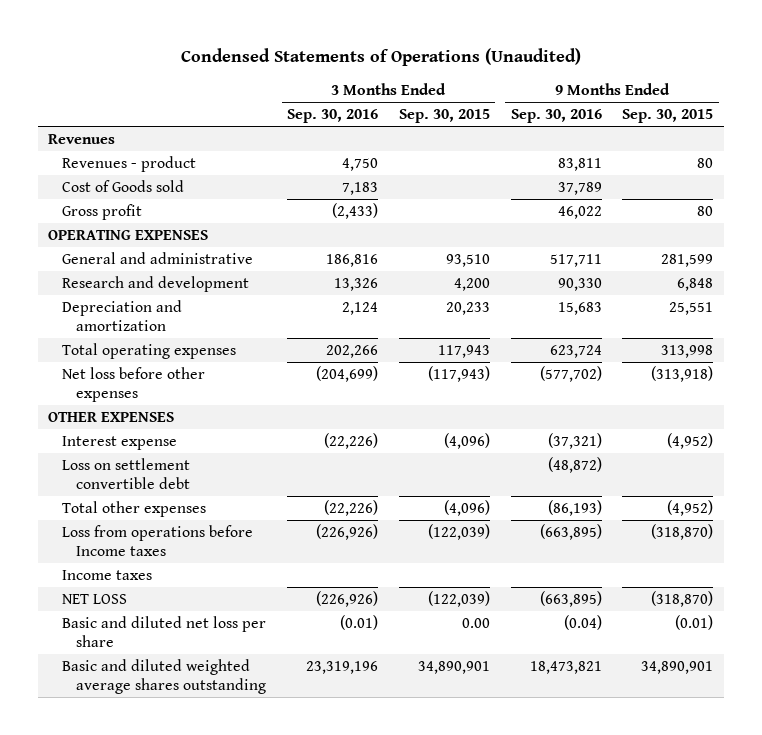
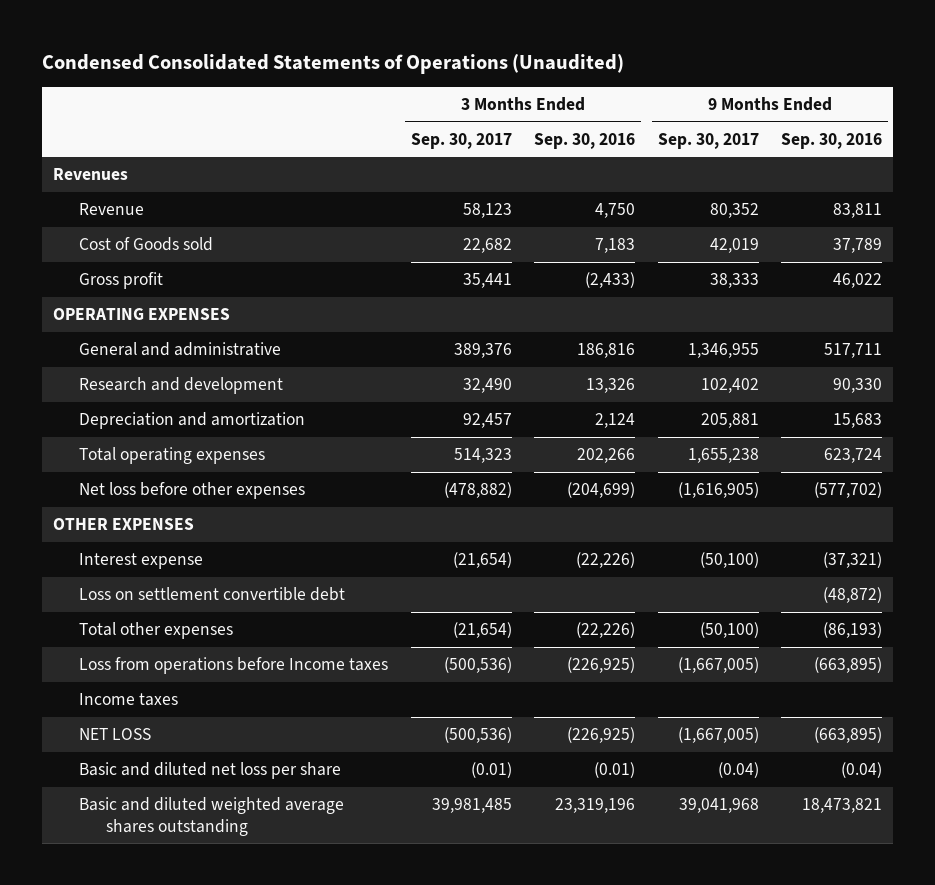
- Condensed Statements of Operations (Unaudited)
+ Condensed Consolidated Statements of Operations (Unaudited)
- | 3 Months Ended Sep. 30, 2016 | 3 Months Ended Sep. 30, 2015 | 9 Months Ended Sep. 30, 2016 | 9 Months Ended Sep. 30, 2015
+ | 3 Months Ended Sep. 30, 2017 | 3 Months Ended Sep. 30, 2016 | 9 Months Ended Sep. 30, 2017 | 9 Months Ended Sep. 30, 2016
- Revenues - product | 4,750 | | 83,811 | 80
+ Revenue | 58,123 | 4,750 | 80,352 | 83,811
- Loss from operations before Income taxes | (226,926) | (122,039) | (663,895) | (318,870)
+ Loss from operations before Income taxes | (500,536) | (226,925) | (1,667,005) | (663,895)
- NET LOSS | (226,926) | (122,039) | (663,895) | (318,870)
+ NET LOSS | (500,536) | (226,925) | (1,667,005) | (663,895)

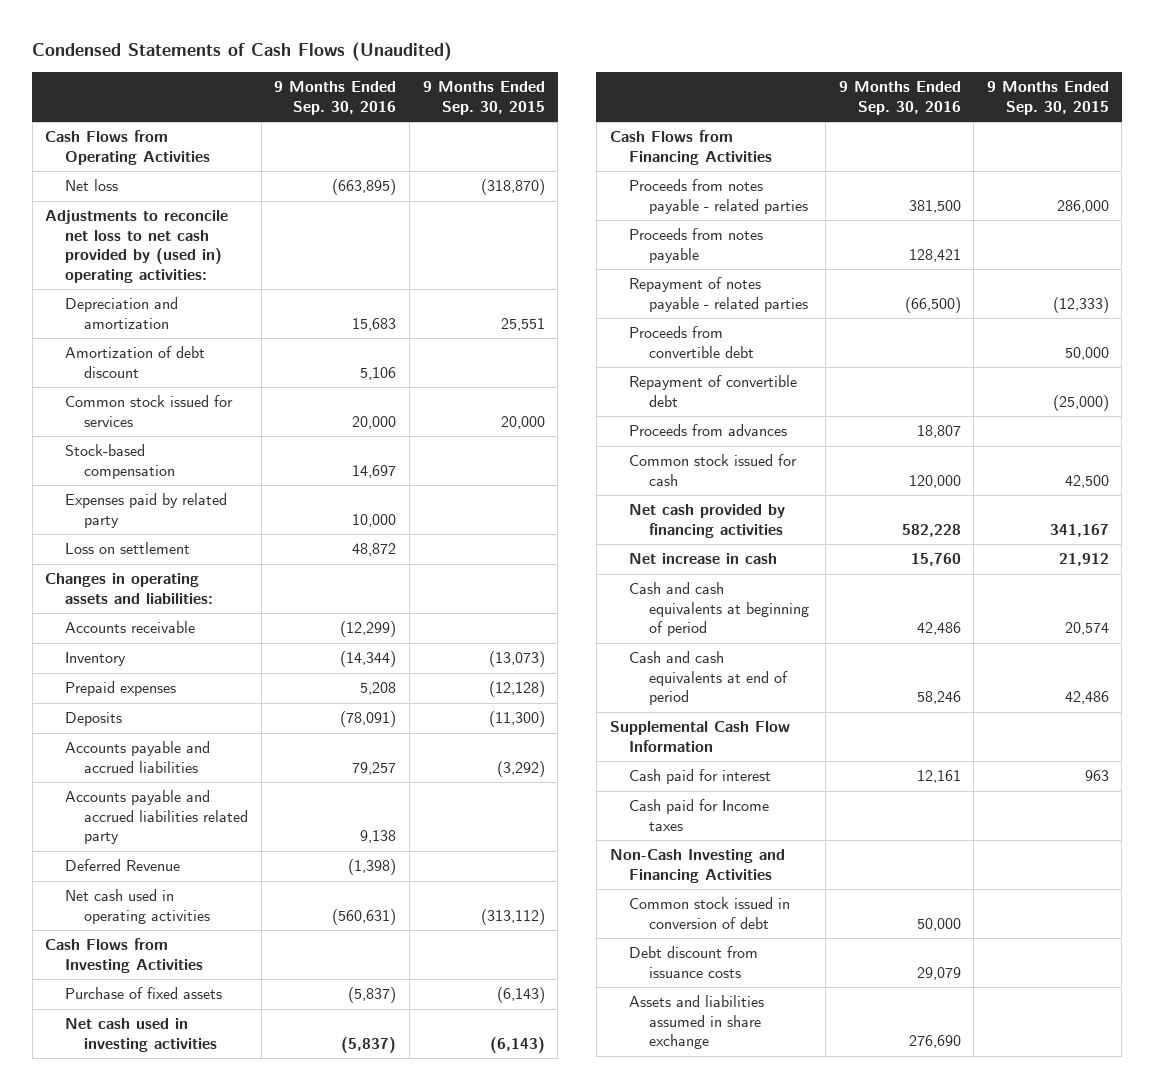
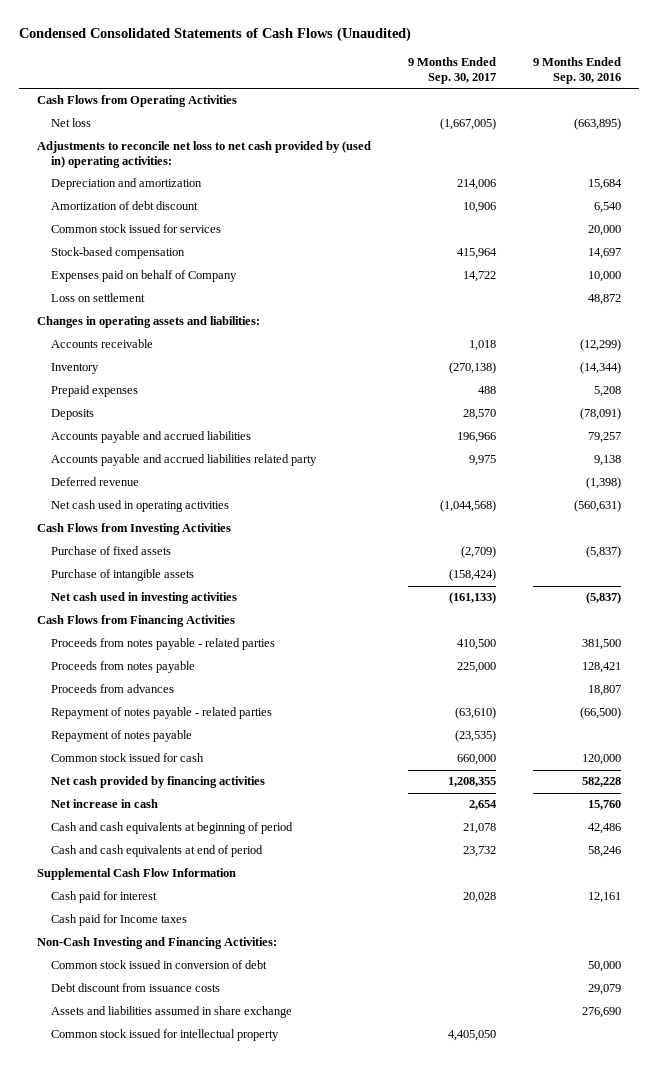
- Condensed Statements of Cash Flows (Unaudited)
+ Condensed Consolidated Statements of Cash Flows (Unaudited)
- | 9 Months Ended Sep. 30, 2016 | 9 Months Ended Sep. 30, 2015
+ | 9 Months Ended Sep. 30, 2017 | 9 Months Ended Sep. 30, 2016
- Depreciation and amortization | 15,683 | 25,551
- Amortization of debt discount | 5,106 |
+ Depreciation and amortization | 214,006 | 15,684
+ Amortization of debt discount | 10,906 | 6,540
- Expenses paid by related party | 10,000 |
+ Expenses paid on behalf of Company | 14,722 | 10,000
- Deferred Revenue | (1,398) |
+ Deferred revenue | | (1,398)
+ Purchase of intangible assets | (158,424) |
- Proceeds from convertible debt | | 50,000
- Repayment of convertible debt | | (25,000)
moved down: Repayment of notes payable - related parties | (63,610) | (66,500)
+ Repayment of notes payable | (23,535) |
- Non-Cash Investing and Financing Activities
+ Non-Cash Investing and Financing Activities:
+ Common stock issued for intellectual property | 4,405,050 |

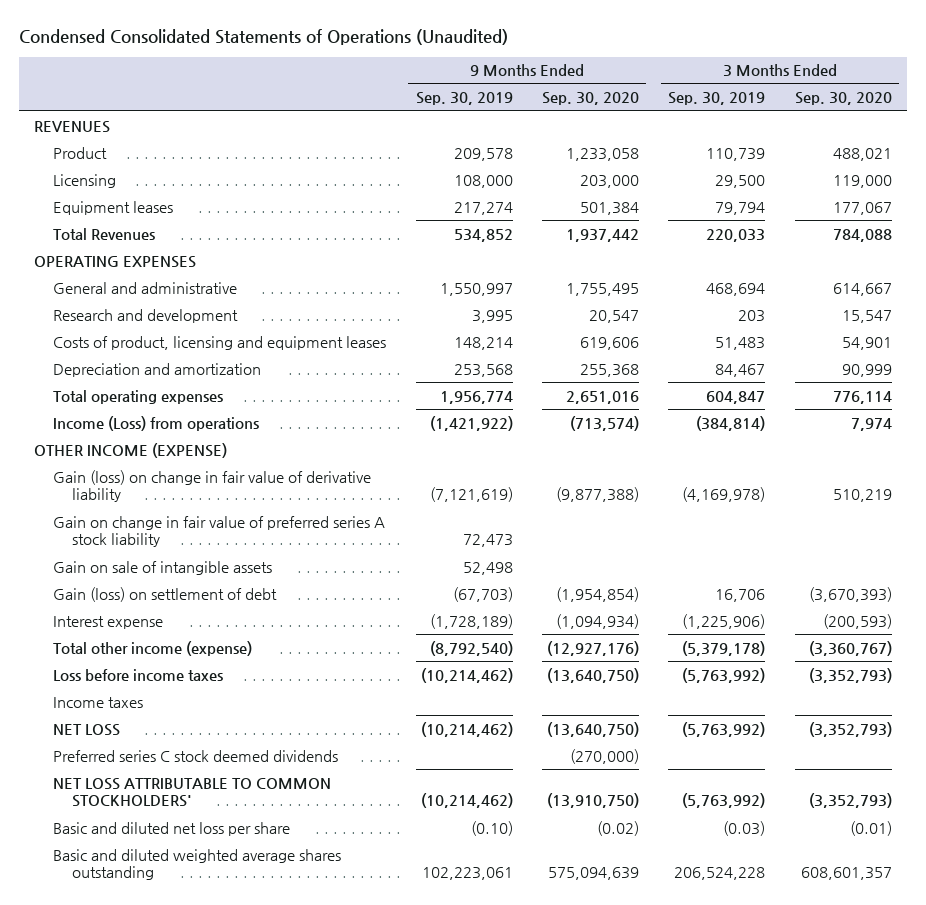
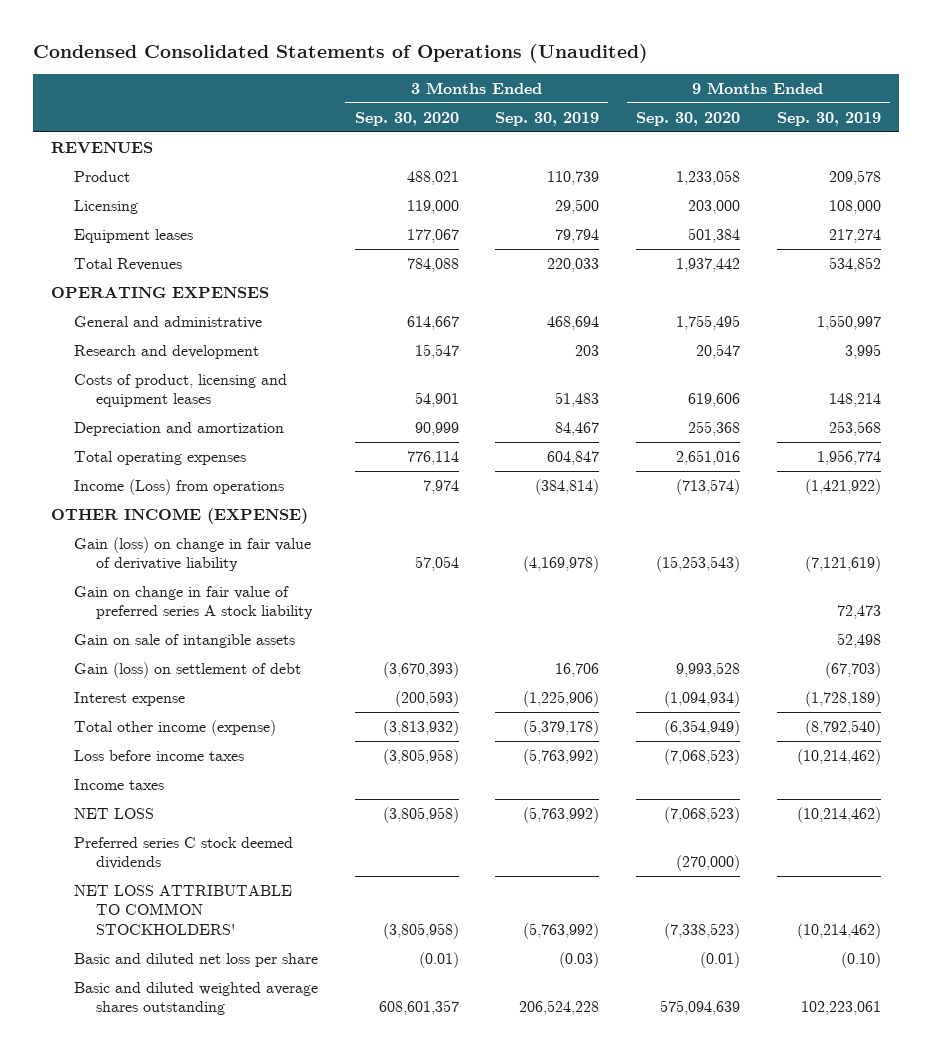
- | 9 Months Ended Sep. 30, 2019 | 9 Months Ended Sep. 30, 2020 | 3 Months Ended Sep. 30, 2019 | 3 Months Ended Sep. 30, 2020
+ | 3 Months Ended Sep. 30, 2020 | 3 Months Ended Sep. 30, 2019 | 9 Months Ended Sep. 30, 2020 | 9 Months Ended Sep. 30, 2019
- Gain (loss) on change in fair value of derivative liability | (7,121,619) | (9,877,388) | (4,169,978) | 510,219
+ Gain (loss) on change in fair value of derivative liability | 57,054 | (4,169,978) | (15,253,543) | (7,121,619)
- Gain (loss) on settlement of debt | (67,703) | (1,954,854) | 16,706 | (3,670,393)
+ Gain (loss) on settlement of debt | (3,670,393) | 16,706 | 9,993,528 | (67,703)
- Total other income (expense) | (8,792,540) | (12,927,176) | (5,379,178) | (3,360,767)
- Loss before income taxes | (10,214,462) | (13,640,750) | (5,763,992) | (3,352,793)
+ Total other income (expense) | (3,813,932) | (5,379,178) | (6,354,949) | (8,792,540)
+ Loss before income taxes | (3,805,958) | (5,763,992) | (7,068,523) | (10,214,462)
- NET LOSS | (10,214,462) | (13,640,750) | (5,763,992) | (3,352,793)
+ NET LOSS | (3,805,958) | (5,763,992) | (7,068,523) | (10,214,462)
- NET LOSS ATTRIBUTABLE TO COMMON STOCKHOLDERS' | (10,214,462) | (13,910,750) | (5,763,992) | (3,352,793)
- Basic and diluted net loss per share | (0.10) | (0.02) | (0.03) | (0.01)
+ NET LOSS ATTRIBUTABLE TO COMMON STOCKHOLDERS' | (3,805,958) | (5,763,992) | (7,338,523) | (10,214,462)
+ Basic and diluted net loss per share | (0.01) | (0.03) | (0.01) | (0.10)

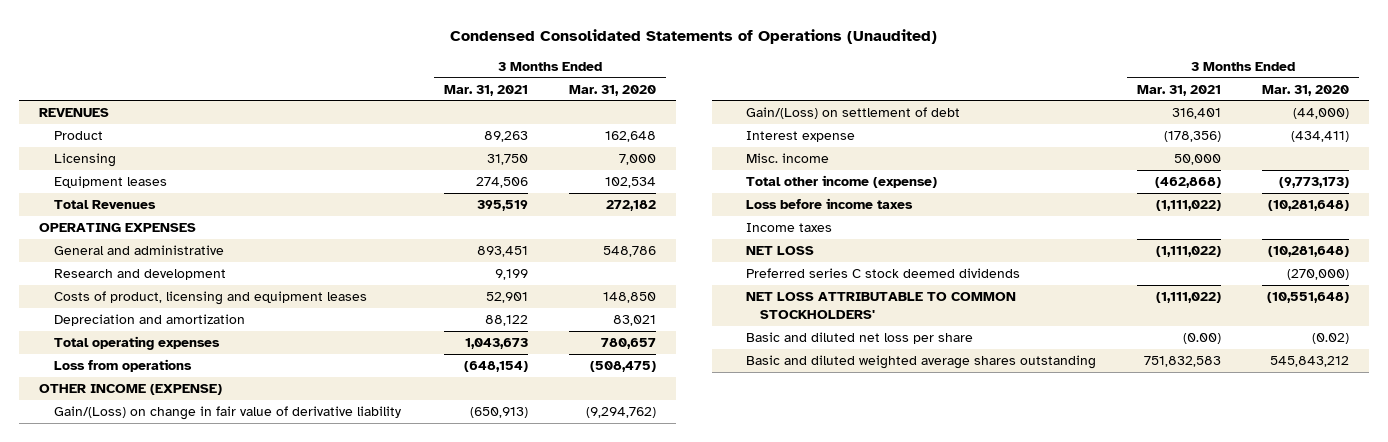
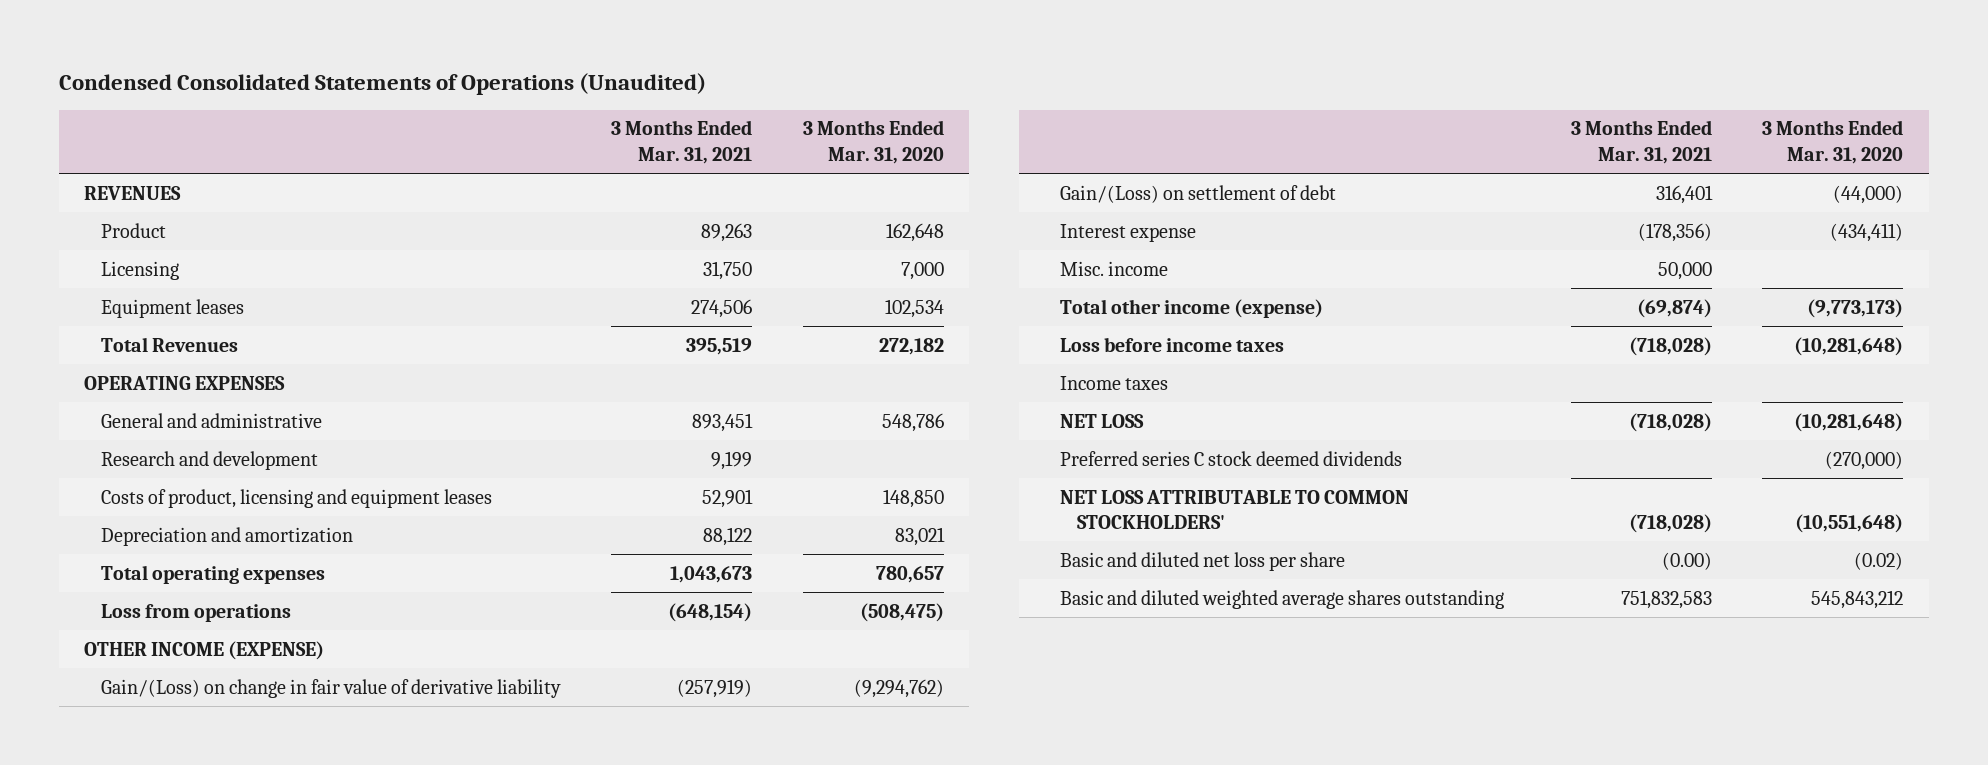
- Gain/(Loss) on change in fair value of derivative liability | (650,913) | (9,294,762)
+ Gain/(Loss) on change in fair value of derivative liability | (257,919) | (9,294,762)
- Total other income (expense) | (462,868) | (9,773,173)
- Loss before income taxes | (1,111,022) | (10,281,648)
+ Total other income (expense) | (69,874) | (9,773,173)
+ Loss before income taxes | (718,028) | (10,281,648)
- NET LOSS | (1,111,022) | (10,281,648)
+ NET LOSS | (718,028) | (10,281,648)
- NET LOSS ATTRIBUTABLE TO COMMON STOCKHOLDERS' | (1,111,022) | (10,551,648)
+ NET LOSS ATTRIBUTABLE TO COMMON STOCKHOLDERS' | (718,028) | (10,551,648)

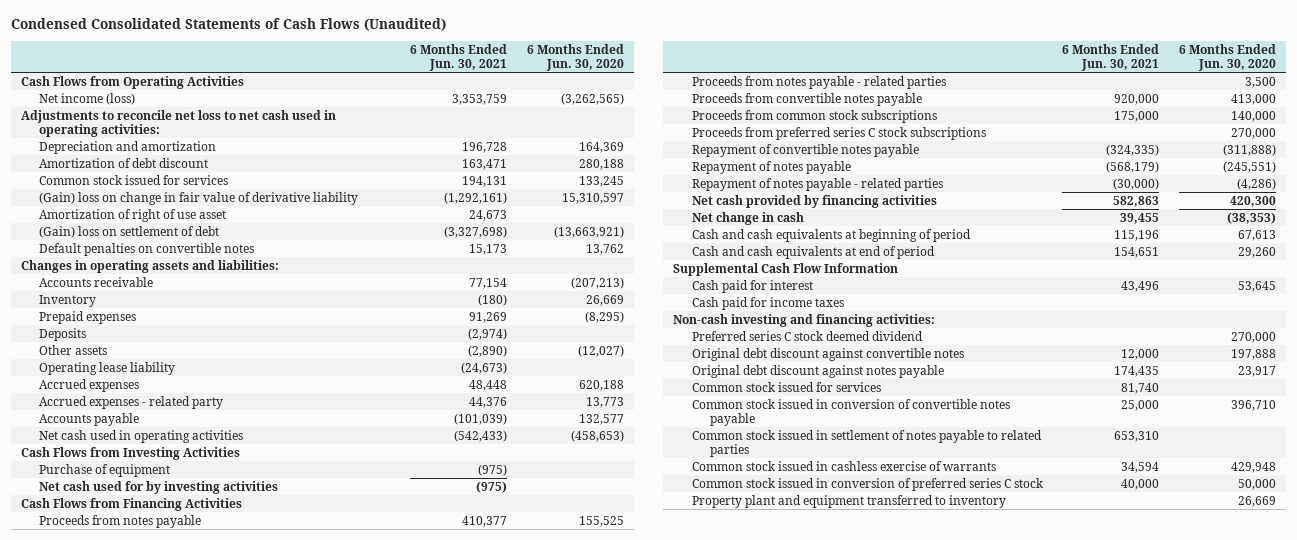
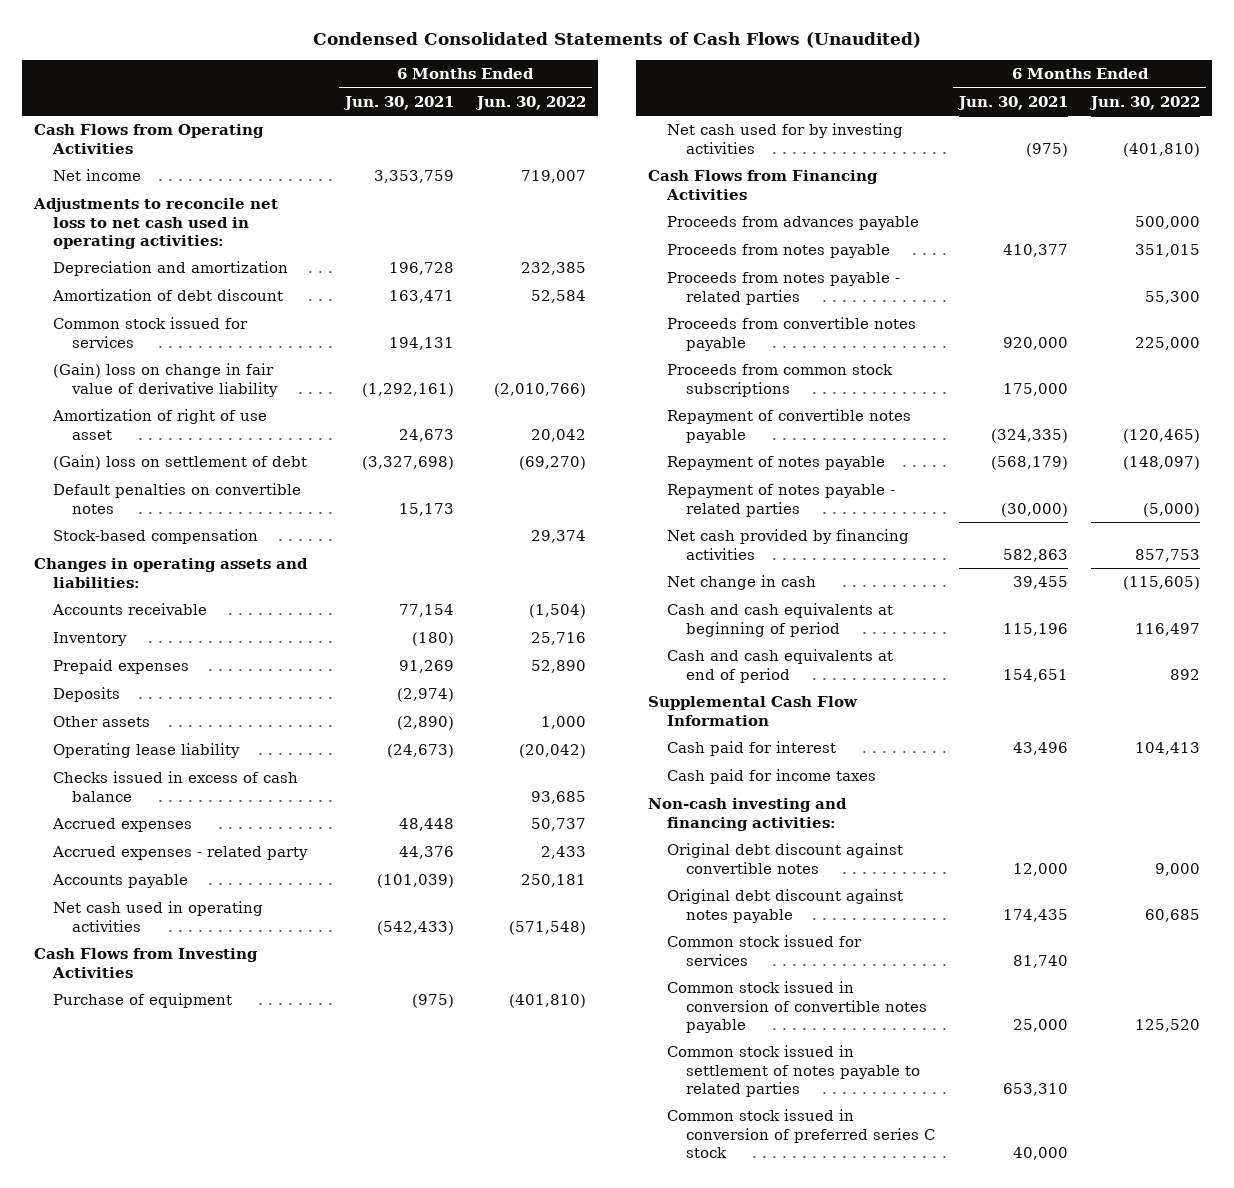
- | 6 Months Ended Jun. 30, 2021 | 6 Months Ended Jun. 30, 2020
+ | 6 Months Ended Jun. 30, 2021 | 6 Months Ended Jun. 30, 2022
- Net income (loss) | 3,353,759 | (3,262,565)
+ Net income | 3,353,759 | 719,007
+ Stock-based compensation | | 29,374
+ Checks issued in excess of cash balance | | 93,685
+ Proceeds from advances payable | | 500,000
- Proceeds from preferred series C stock subscriptions | | 270,000
- Preferred series C stock deemed dividend | | 270,000
- Common stock issued in cashless exercise of warrants | 34,594 | 429,948
- Property plant and equipment transferred to inventory | | 26,669

